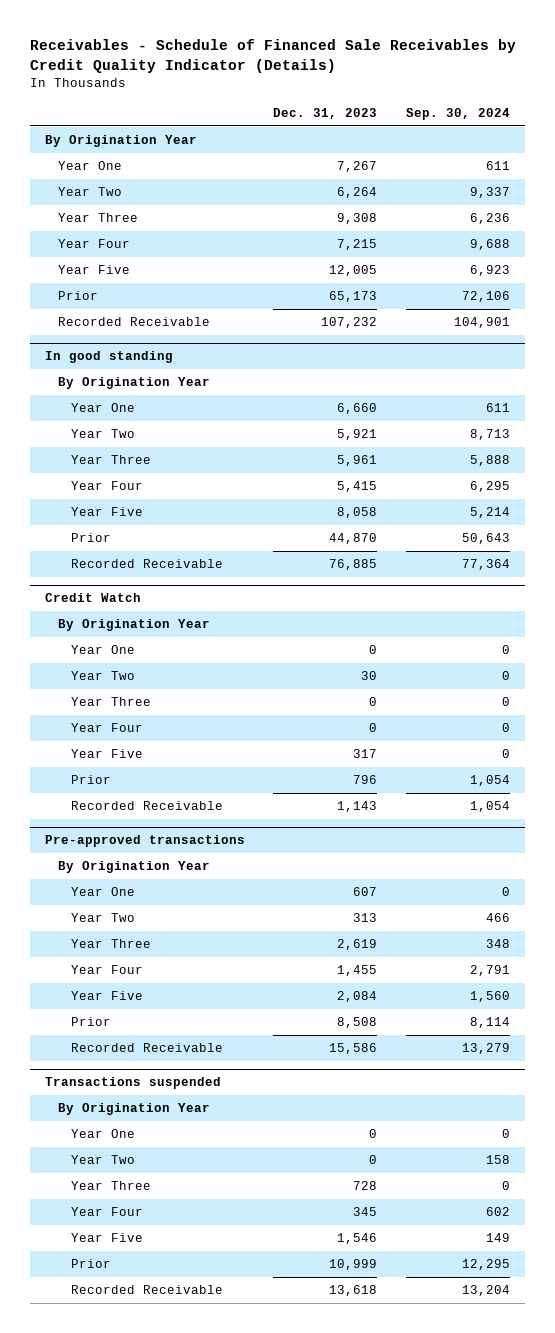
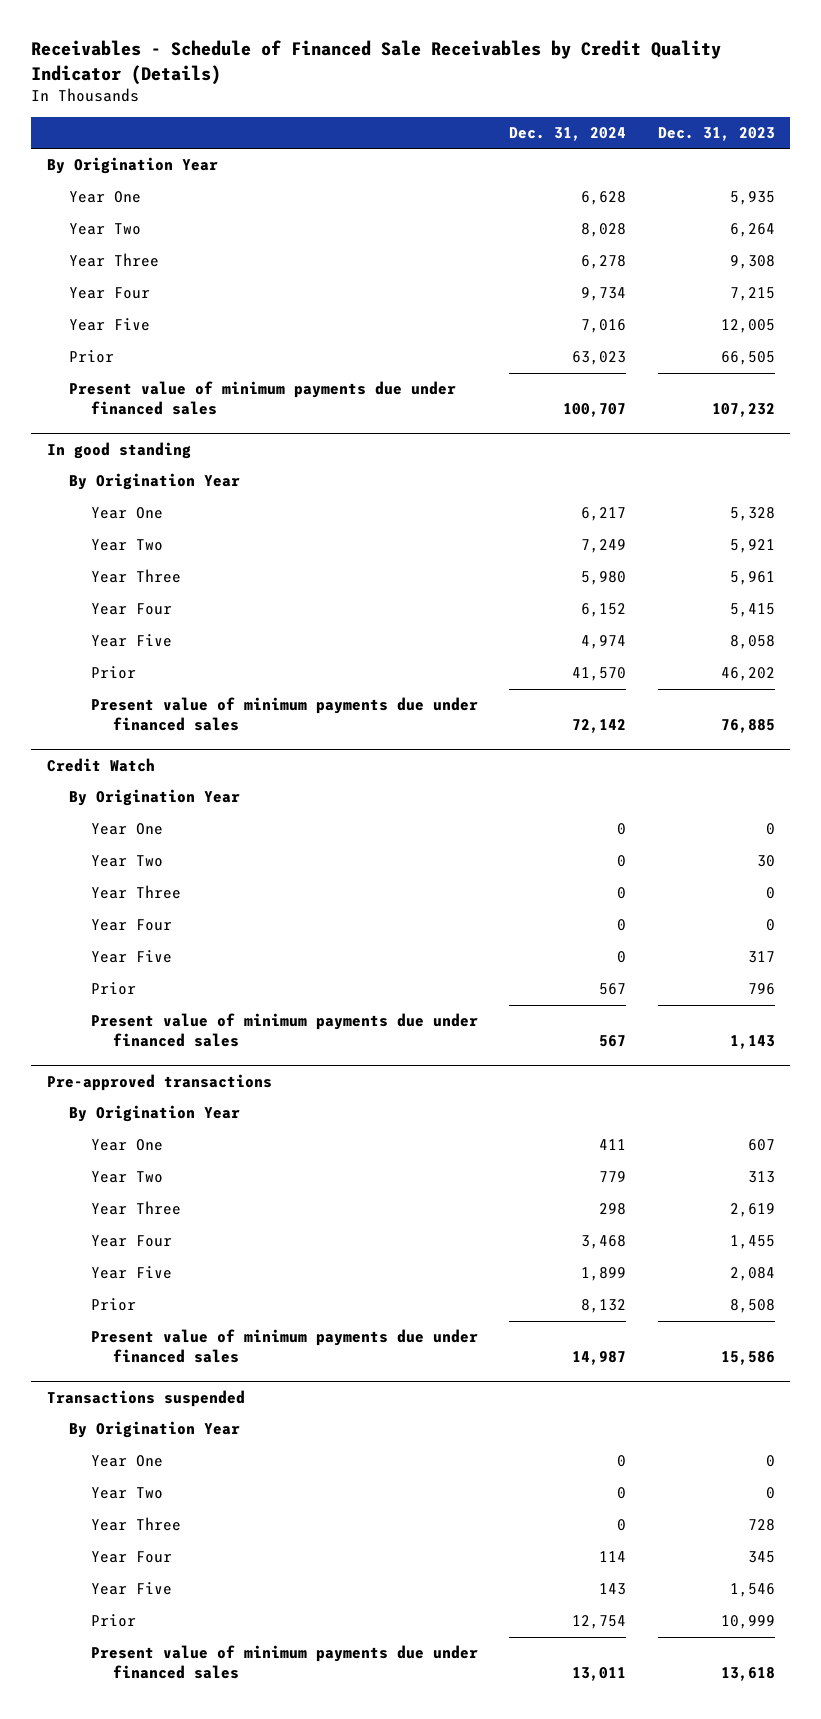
- | Dec. 31, 2023 | Sep. 30, 2024
+ | Dec. 31, 2024 | Dec. 31, 2023
- Year One | 7,267 | 611
+ Year One | 6,628 | 5,935
- Prior | 65,173 | 72,106
- Recorded Receivable | 107,232 | 104,901
+ Prior | 63,023 | 66,505
+ Present value of minimum payments due under financed sales | 100,707 | 107,232
@ In good standing
- Year One | 6,660 | 611
+ Year One | 6,217 | 5,328
- Prior | 44,870 | 50,643
- Recorded Receivable | 76,885 | 77,364
+ Prior | 41,570 | 46,202
+ Present value of minimum payments due under financed sales | 72,142 | 76,885
@ Credit Watch
- Recorded Receivable | 1,143 | 1,054
+ Present value of minimum payments due under financed sales | 567 | 1,143
@ Pre-approved transactions
- Recorded Receivable | 15,586 | 13,279
+ Present value of minimum payments due under financed sales | 14,987 | 15,586
@ Transactions suspended
- Recorded Receivable | 13,618 | 13,204
+ Present value of minimum payments due under financed sales | 13,011 | 13,618

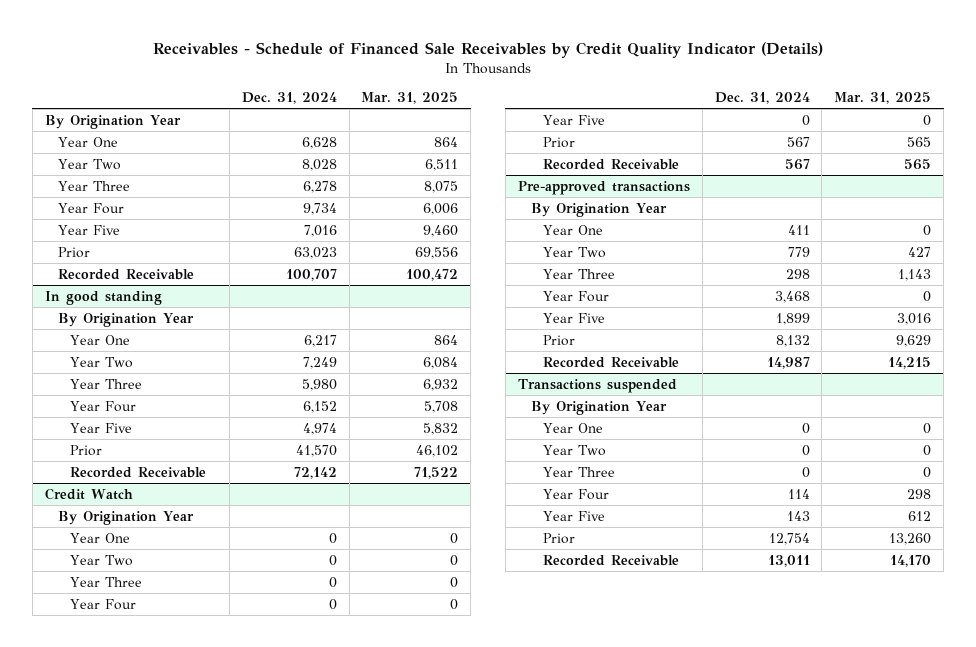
- | Dec. 31, 2024 | Dec. 31, 2023
+ | Dec. 31, 2024 | Mar. 31, 2025
- Present value of minimum payments due under financed sales | 100,707 | 107,232
+ Recorded Receivable | 100,707 | 100,472
@ In good standing
- Present value of minimum payments due under financed sales | 72,142 | 76,885
+ Recorded Receivable | 72,142 | 71,522
@ Credit Watch
- Present value of minimum payments due under financed sales | 567 | 1,143
+ Recorded Receivable | 567 | 565
@ Pre-approved transactions
- Present value of minimum payments due under financed sales | 14,987 | 15,586
+ Recorded Receivable | 14,987 | 14,215
@ Transactions suspended
- Present value of minimum payments due under financed sales | 13,011 | 13,618
+ Recorded Receivable | 13,011 | 14,170

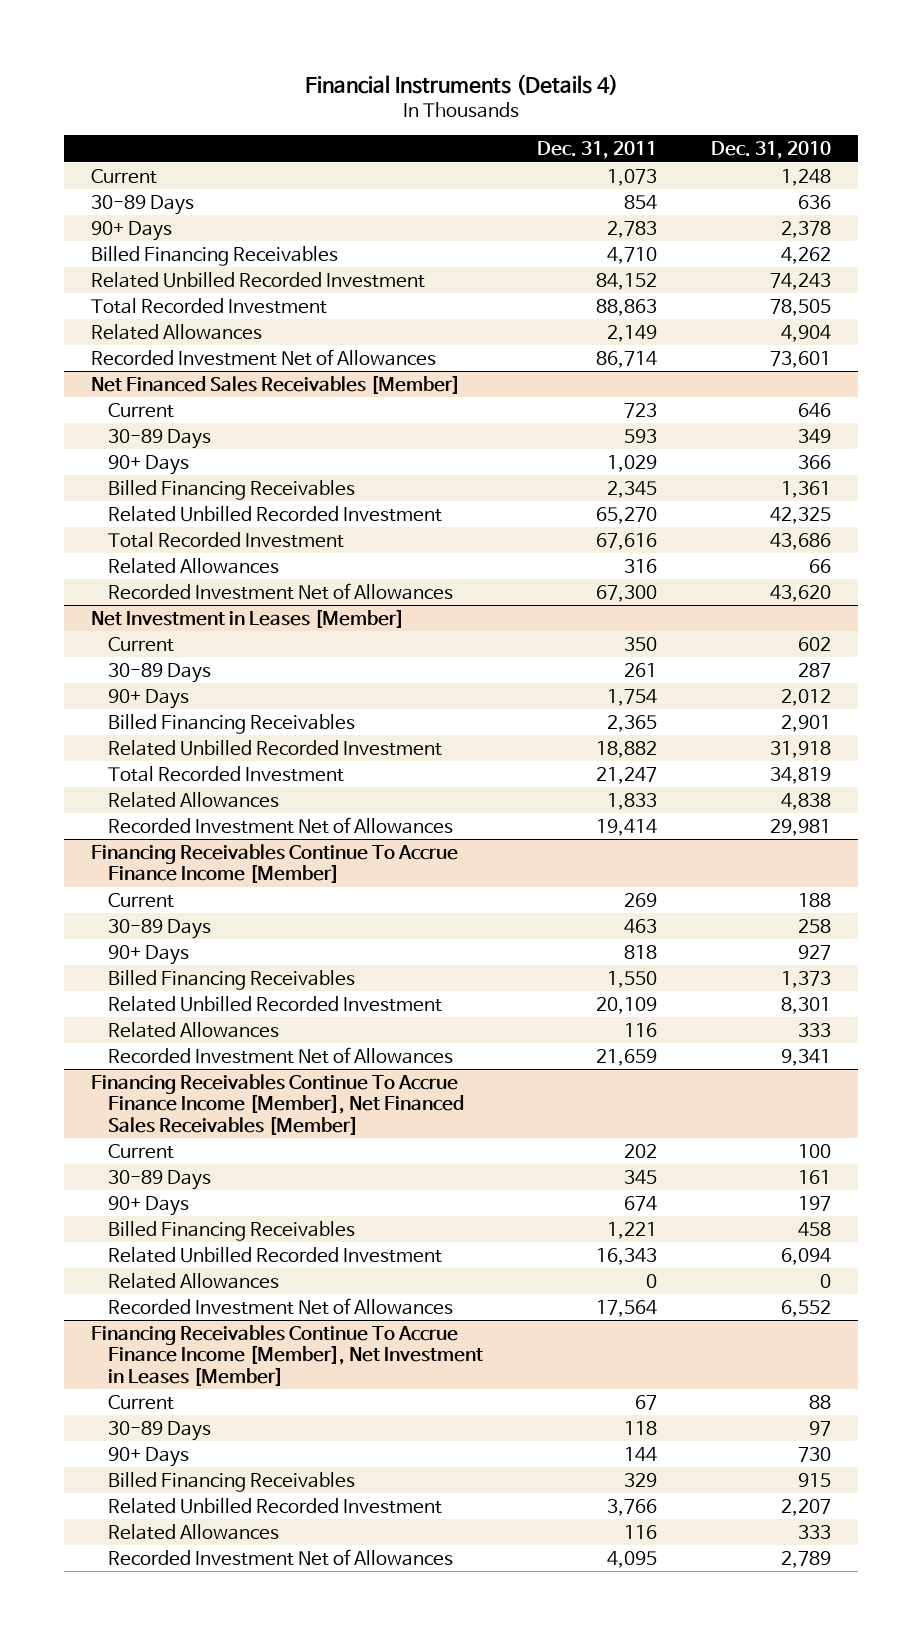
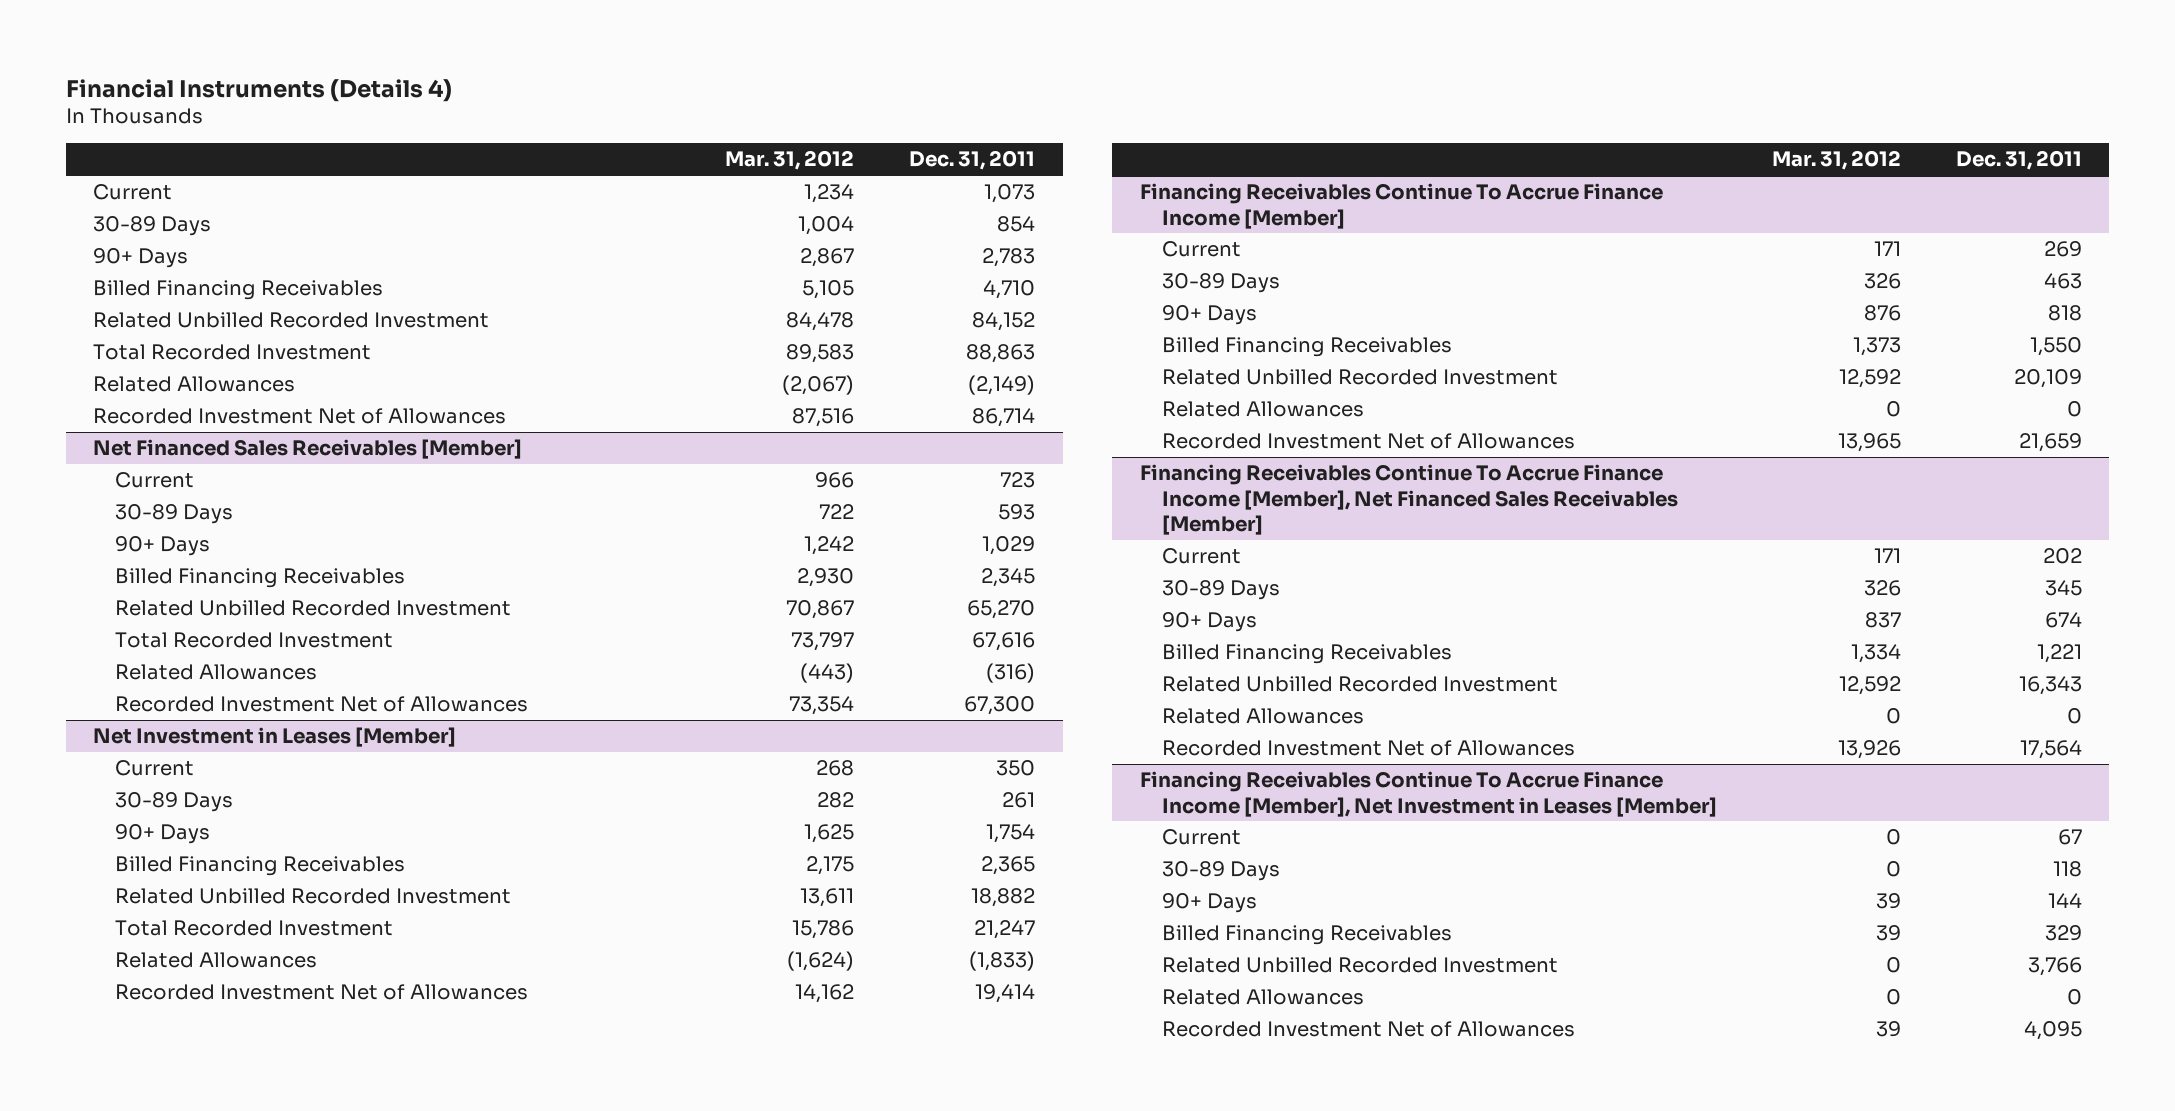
- | Dec. 31, 2011 | Dec. 31, 2010
+ | Mar. 31, 2012 | Dec. 31, 2011
- Related Allowances | 2,149 | 4,904
+ Related Allowances | (2,067) | (2,149)
@ Net Financed Sales Receivables [Member]
- Related Allowances | 316 | 66
+ Related Allowances | (443) | (316)
@ Net Investment in Leases [Member]
- Related Allowances | 1,833 | 4,838
+ Related Allowances | (1,624) | (1,833)
@ Financing Receivables Continue To Accrue Finance Income [Member]
- Related Allowances | 116 | 333
+ Related Allowances | 0 | 0
@ Financing Receivables Continue To Accrue Finance Income [Member], Net Investment in Leases [Member]
- Related Allowances | 116 | 333
+ Related Allowances | 0 | 0

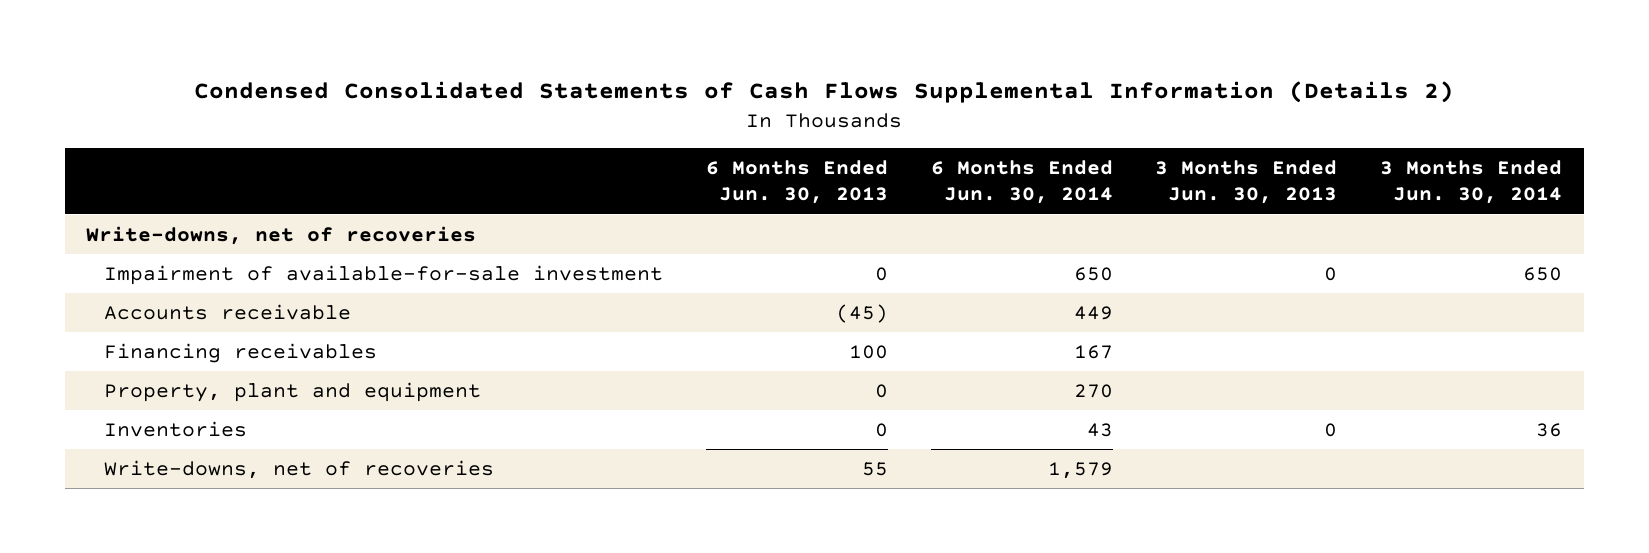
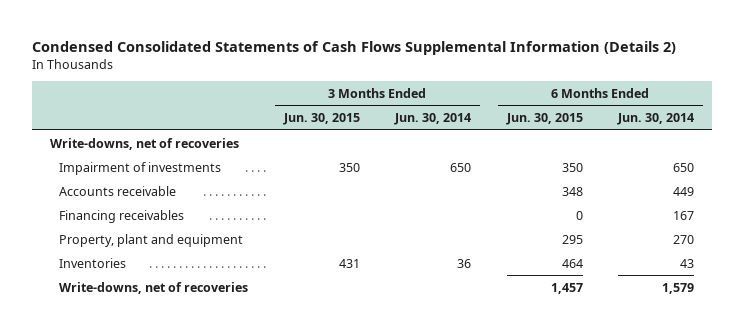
- | 6 Months Ended Jun. 30, 2013 | 6 Months Ended Jun. 30, 2014 | 3 Months Ended Jun. 30, 2013 | 3 Months Ended Jun. 30, 2014
+ | 3 Months Ended Jun. 30, 2015 | 3 Months Ended Jun. 30, 2014 | 6 Months Ended Jun. 30, 2015 | 6 Months Ended Jun. 30, 2014
- Impairment of available-for-sale investment | 0 | 650 | 0 | 650
+ Impairment of investments | 350 | 650 | 350 | 650

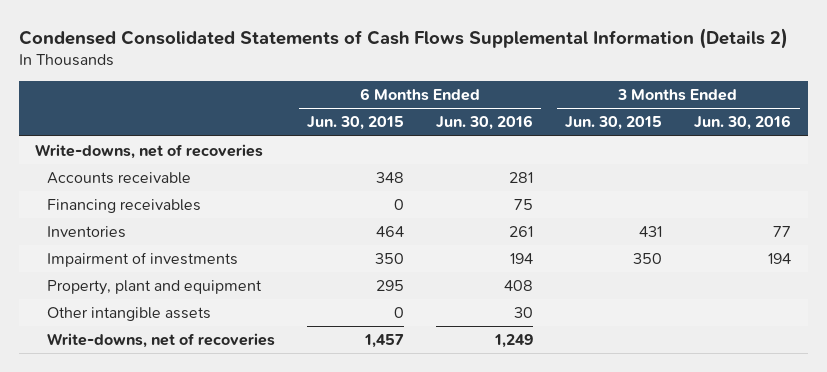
- | 3 Months Ended Jun. 30, 2015 | 3 Months Ended Jun. 30, 2014 | 6 Months Ended Jun. 30, 2015 | 6 Months Ended Jun. 30, 2014
+ | 6 Months Ended Jun. 30, 2015 | 6 Months Ended Jun. 30, 2016 | 3 Months Ended Jun. 30, 2015 | 3 Months Ended Jun. 30, 2016
moved down: Impairment of investments | 350 | 194 | 350 | 194
moved down: Property, plant and equipment | 295 | 408 | |
+ Other intangible assets | 0 | 30 | |

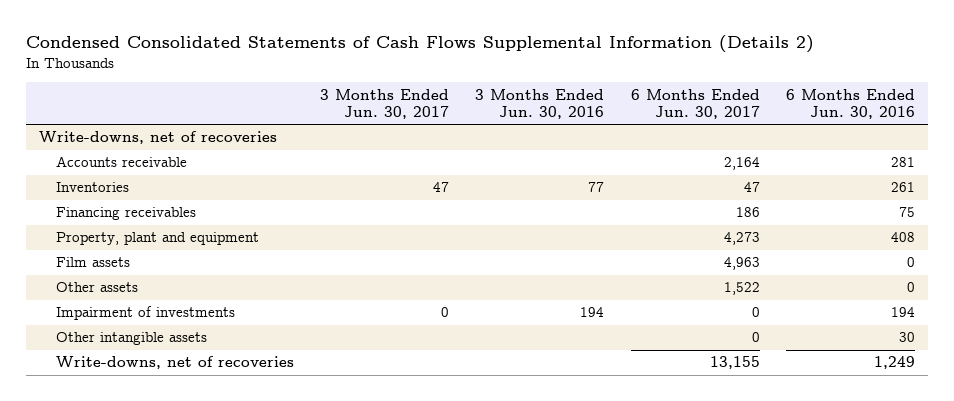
- | 6 Months Ended Jun. 30, 2015 | 6 Months Ended Jun. 30, 2016 | 3 Months Ended Jun. 30, 2015 | 3 Months Ended Jun. 30, 2016
+ | 3 Months Ended Jun. 30, 2017 | 3 Months Ended Jun. 30, 2016 | 6 Months Ended Jun. 30, 2017 | 6 Months Ended Jun. 30, 2016
moved down: Financing receivables | | | 186 | 75
+ Film assets | | | 4,963 | 0
+ Other assets | | | 1,522 | 0
moved down: Impairment of investments | 0 | 194 | 0 | 194

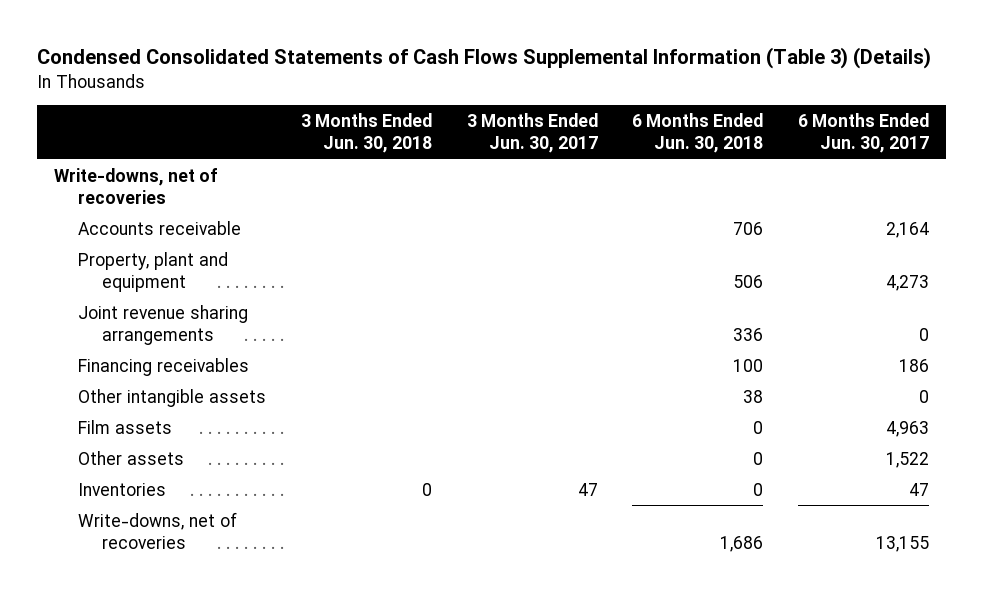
- Condensed Consolidated Statements of Cash Flows Supplemental Information (Details 2)
+ Condensed Consolidated Statements of Cash Flows Supplemental Information (Table 3) (Details)
- | 3 Months Ended Jun. 30, 2017 | 3 Months Ended Jun. 30, 2016 | 6 Months Ended Jun. 30, 2017 | 6 Months Ended Jun. 30, 2016
+ | 3 Months Ended Jun. 30, 2018 | 3 Months Ended Jun. 30, 2017 | 6 Months Ended Jun. 30, 2018 | 6 Months Ended Jun. 30, 2017
+ Joint revenue sharing arrangements | | | 336 | 0
moved down: Financing receivables | | | 100 | 186
moved up: Other intangible assets | | | 38 | 0
- Impairment of investments | 0 | 194 | 0 | 194
moved down: Inventories | 0 | 47 | 0 | 47

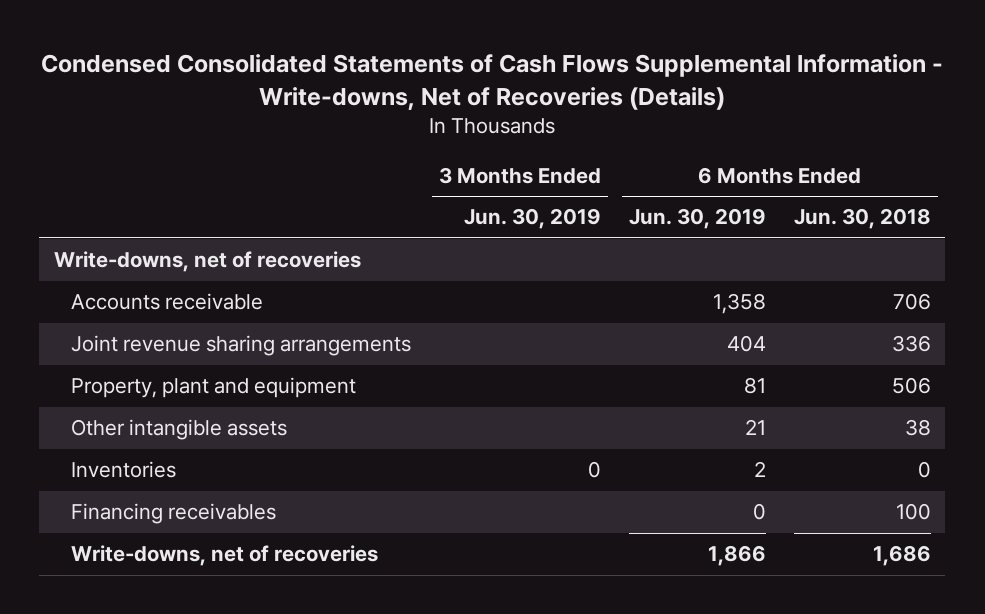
- Condensed Consolidated Statements of Cash Flows Supplemental Information (Table 3) (Details)
+ Condensed Consolidated Statements of Cash Flows Supplemental Information - Write-downs, Net of Recoveries (Details)
- | 3 Months Ended Jun. 30, 2018 | 3 Months Ended Jun. 30, 2017 | 6 Months Ended Jun. 30, 2018 | 6 Months Ended Jun. 30, 2017
+ | 3 Months Ended Jun. 30, 2019 | 6 Months Ended Jun. 30, 2019 | 6 Months Ended Jun. 30, 2018
moved down: Property, plant and equipment | | 81 | 506
- Film assets | | | 0 | 4,963
- Other assets | | | 0 | 1,522
moved down: Financing receivables | | 0 | 100

